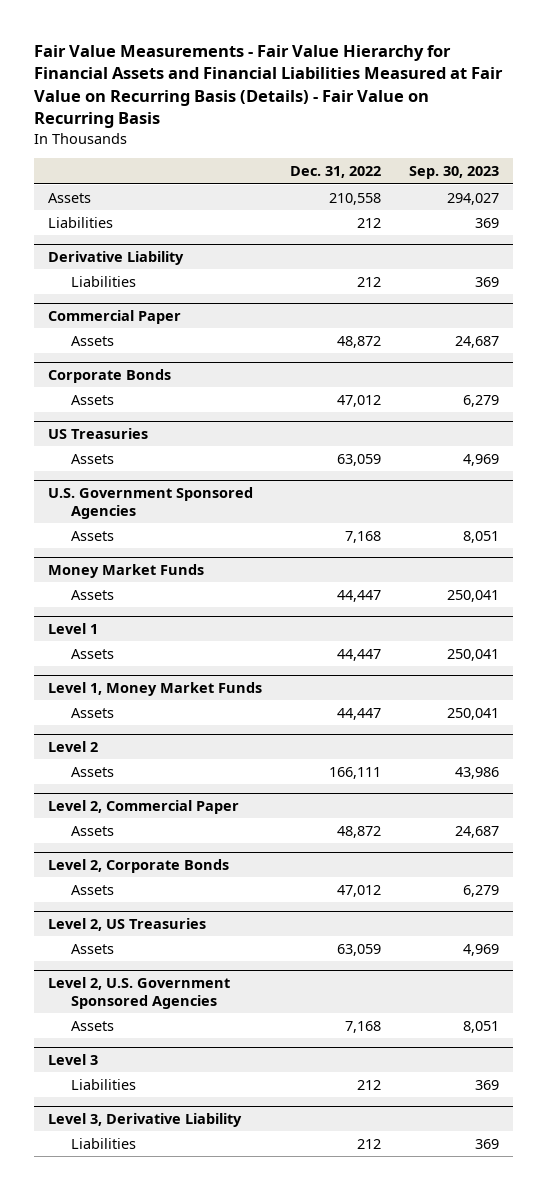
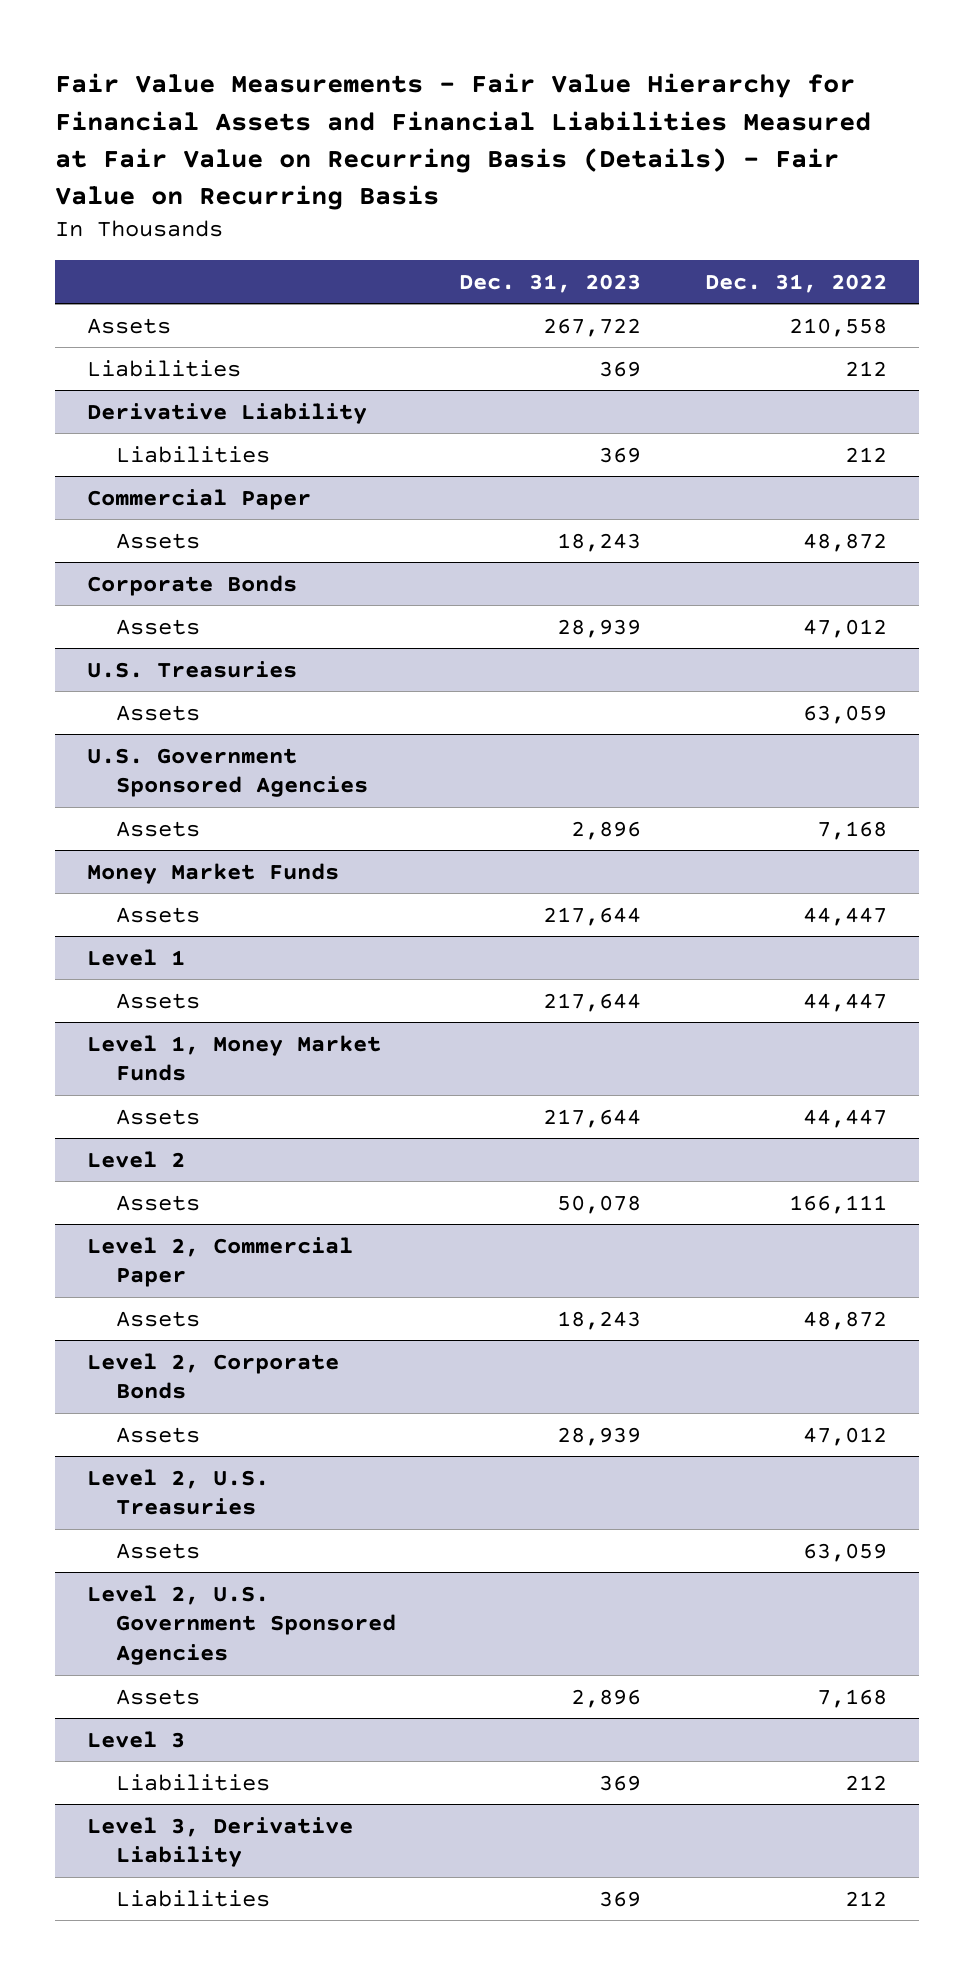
- | Dec. 31, 2022 | Sep. 30, 2023
+ | Dec. 31, 2023 | Dec. 31, 2022
- US Treasuries
+ U.S. Treasuries
- Level 2, US Treasuries
+ Level 2, U.S. Treasuries

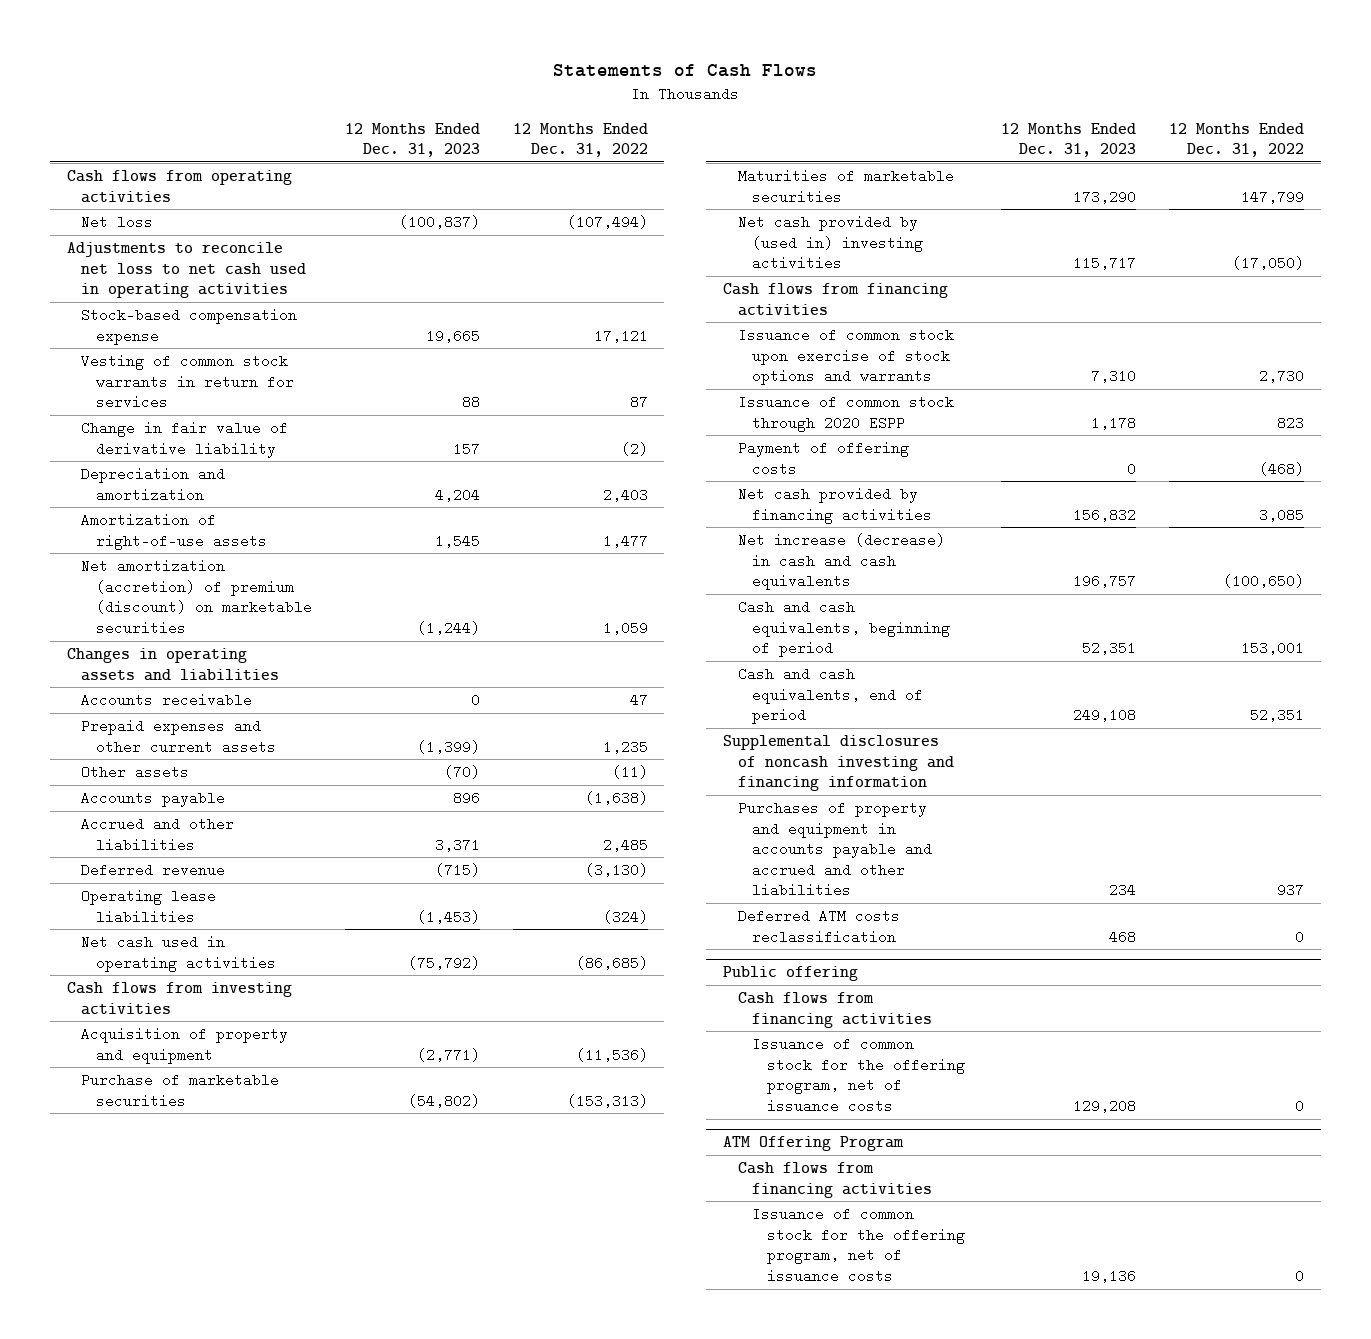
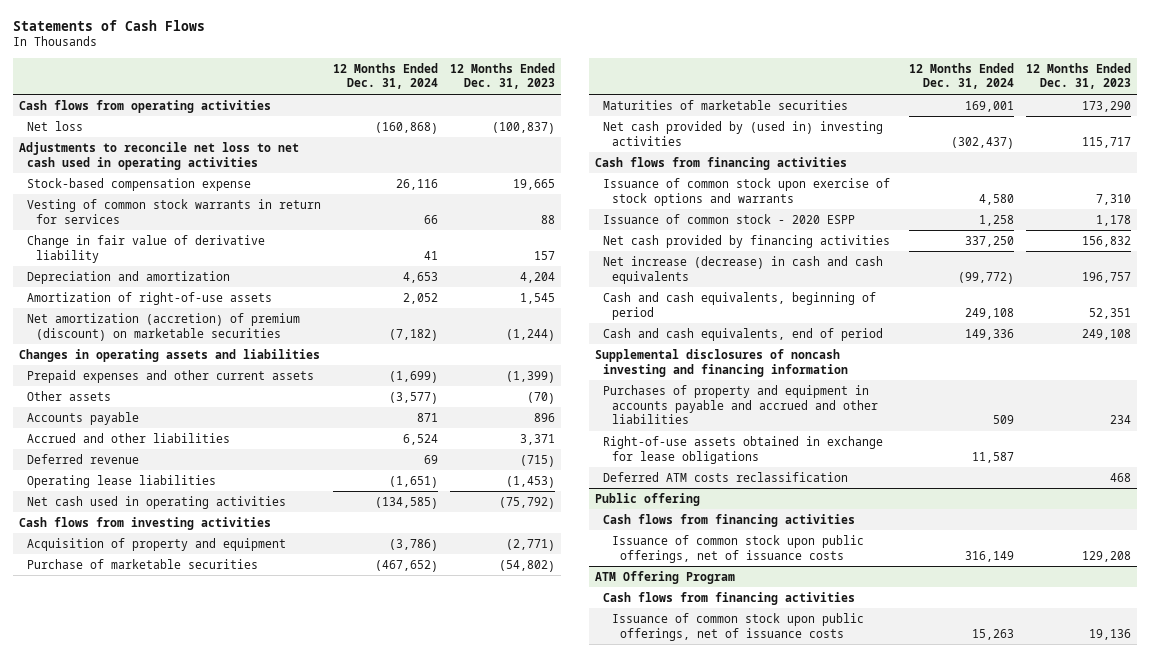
- | 12 Months Ended Dec. 31, 2023 | 12 Months Ended Dec. 31, 2022
+ | 12 Months Ended Dec. 31, 2024 | 12 Months Ended Dec. 31, 2023
- Accounts receivable | 0 | 47
- Issuance of common stock through 2020 ESPP | 1,178 | 823
- Payment of offering costs | 0 | (468)
+ Issuance of common stock - 2020 ESPP | 1,258 | 1,178
+ Right-of-use assets obtained in exchange for lease obligations | 11,587 |
@ Public offering
- Issuance of common stock for the offering program, net of issuance costs | 129,208 | 0
+ Issuance of common stock upon public offerings, net of issuance costs | 316,149 | 129,208
@ ATM Offering Program
- Issuance of common stock for the offering program, net of issuance costs | 19,136 | 0
+ Issuance of common stock upon public offerings, net of issuance costs | 15,263 | 19,136

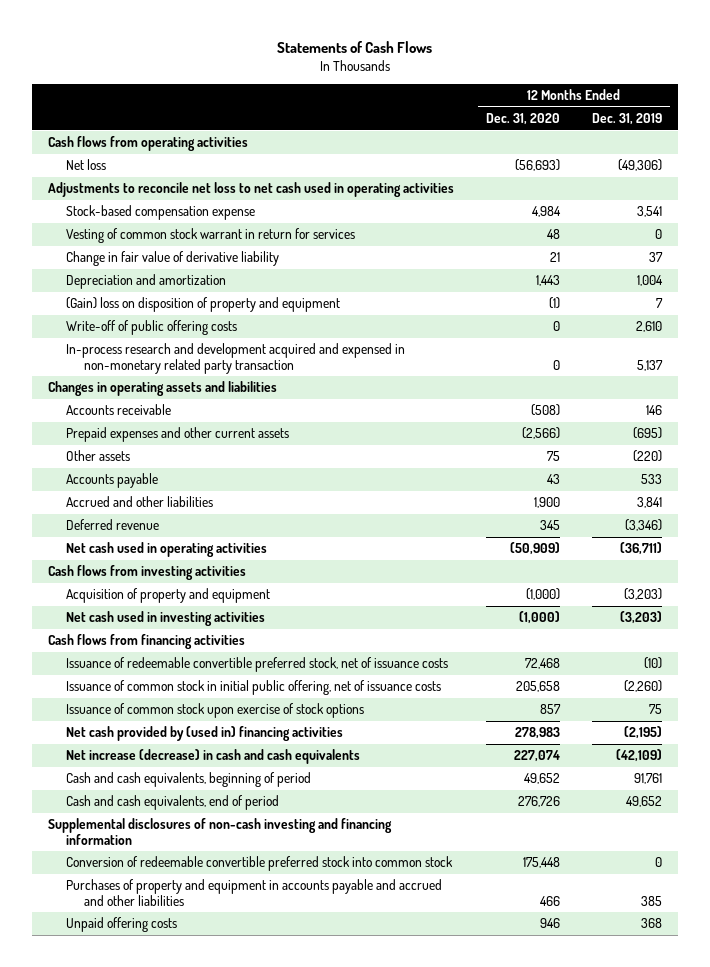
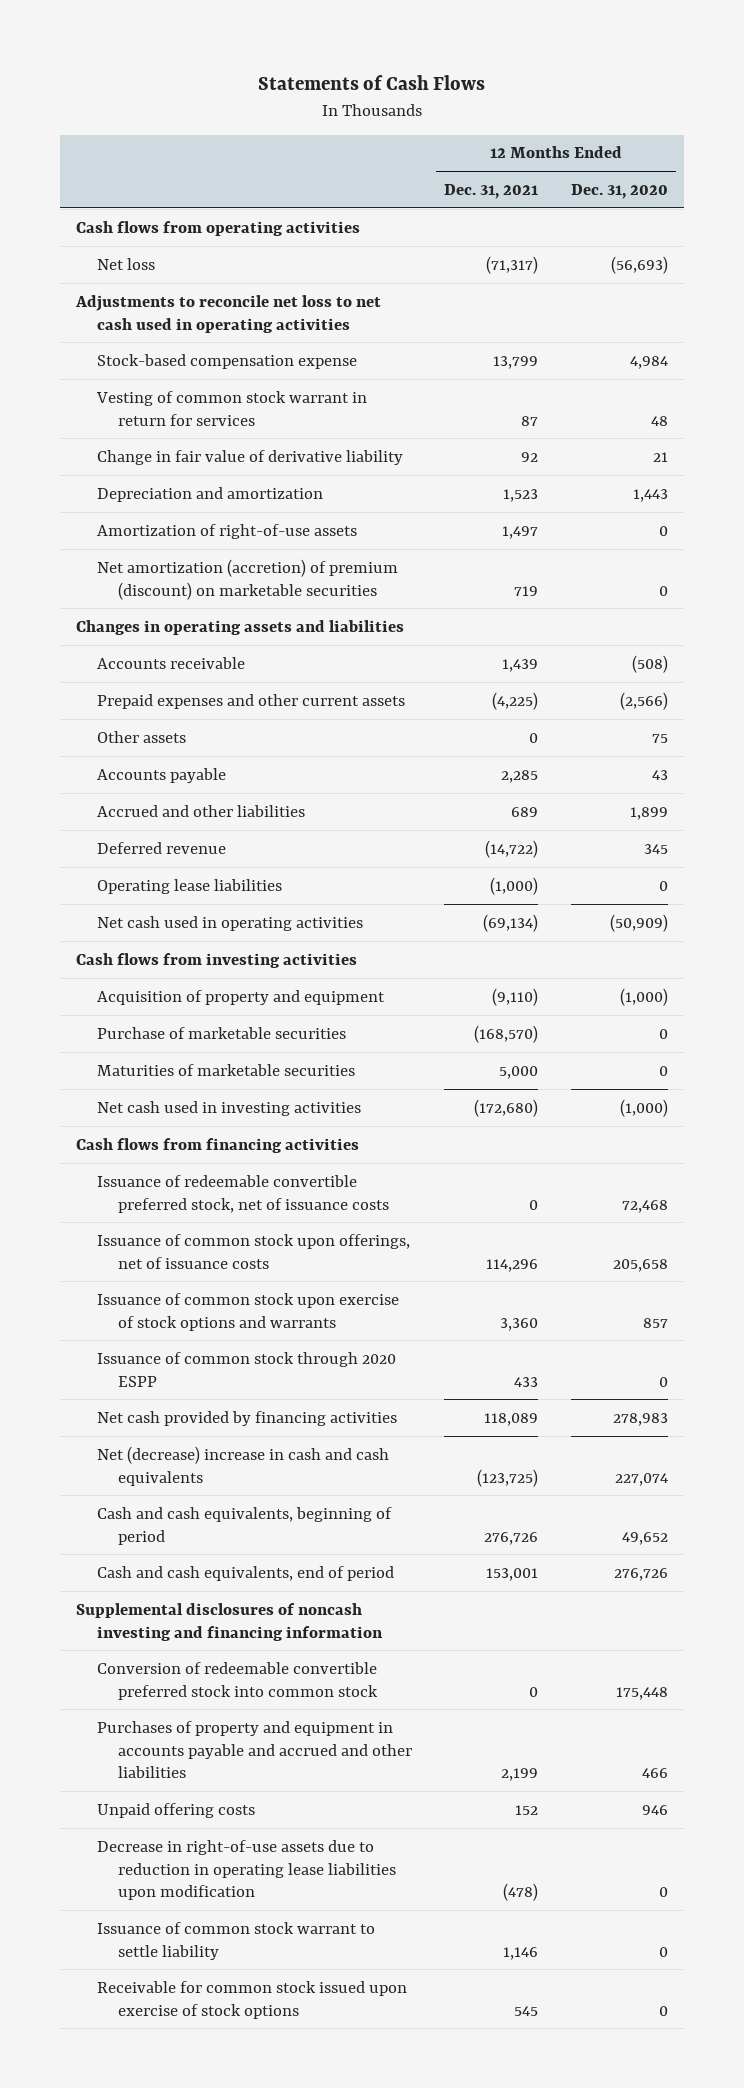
- | 12 Months Ended Dec. 31, 2020 | 12 Months Ended Dec. 31, 2019
+ | 12 Months Ended Dec. 31, 2021 | 12 Months Ended Dec. 31, 2020
- (Gain) loss on disposition of property and equipment | (1) | 7
- Write-off of public offering costs | 0 | 2,610
- In-process research and development acquired and expensed in non-monetary related party transaction | 0 | 5,137
+ Amortization of right-of-use assets | 1,497 | 0
+ Net amortization (accretion) of premium (discount) on marketable securities | 719 | 0
- Accrued and other liabilities | 1,900 | 3,841
+ Accrued and other liabilities | 689 | 1,899
+ Operating lease liabilities | (1,000) | 0
+ Purchase of marketable securities | (168,570) | 0
+ Maturities of marketable securities | 5,000 | 0
- Issuance of common stock in initial public offering, net of issuance costs | 205,658 | (2,260)
- Issuance of common stock upon exercise of stock options | 857 | 75
- Net cash provided by (used in) financing activities | 278,983 | (2,195)
- Net increase (decrease) in cash and cash equivalents | 227,074 | (42,109)
+ Issuance of common stock upon offerings, net of issuance costs | 114,296 | 205,658
+ Issuance of common stock upon exercise of stock options and warrants | 3,360 | 857
+ Issuance of common stock through 2020 ESPP | 433 | 0
+ Net cash provided by financing activities | 118,089 | 278,983
+ Net (decrease) increase in cash and cash equivalents | (123,725) | 227,074
- Supplemental disclosures of non-cash investing and financing information
+ Supplemental disclosures of noncash investing and financing information
+ Decrease in right-of-use assets due to reduction in operating lease liabilities upon modification | (478) | 0
+ Issuance of common stock warrant to settle liability | 1,146 | 0
+ Receivable for common stock issued upon exercise of stock options | 545 | 0

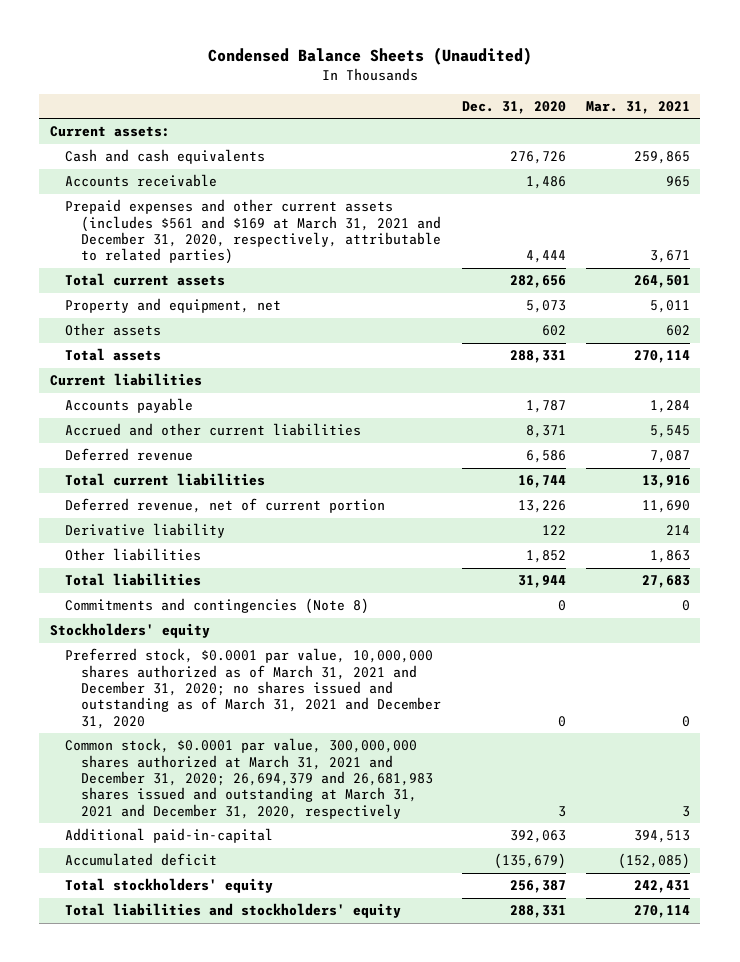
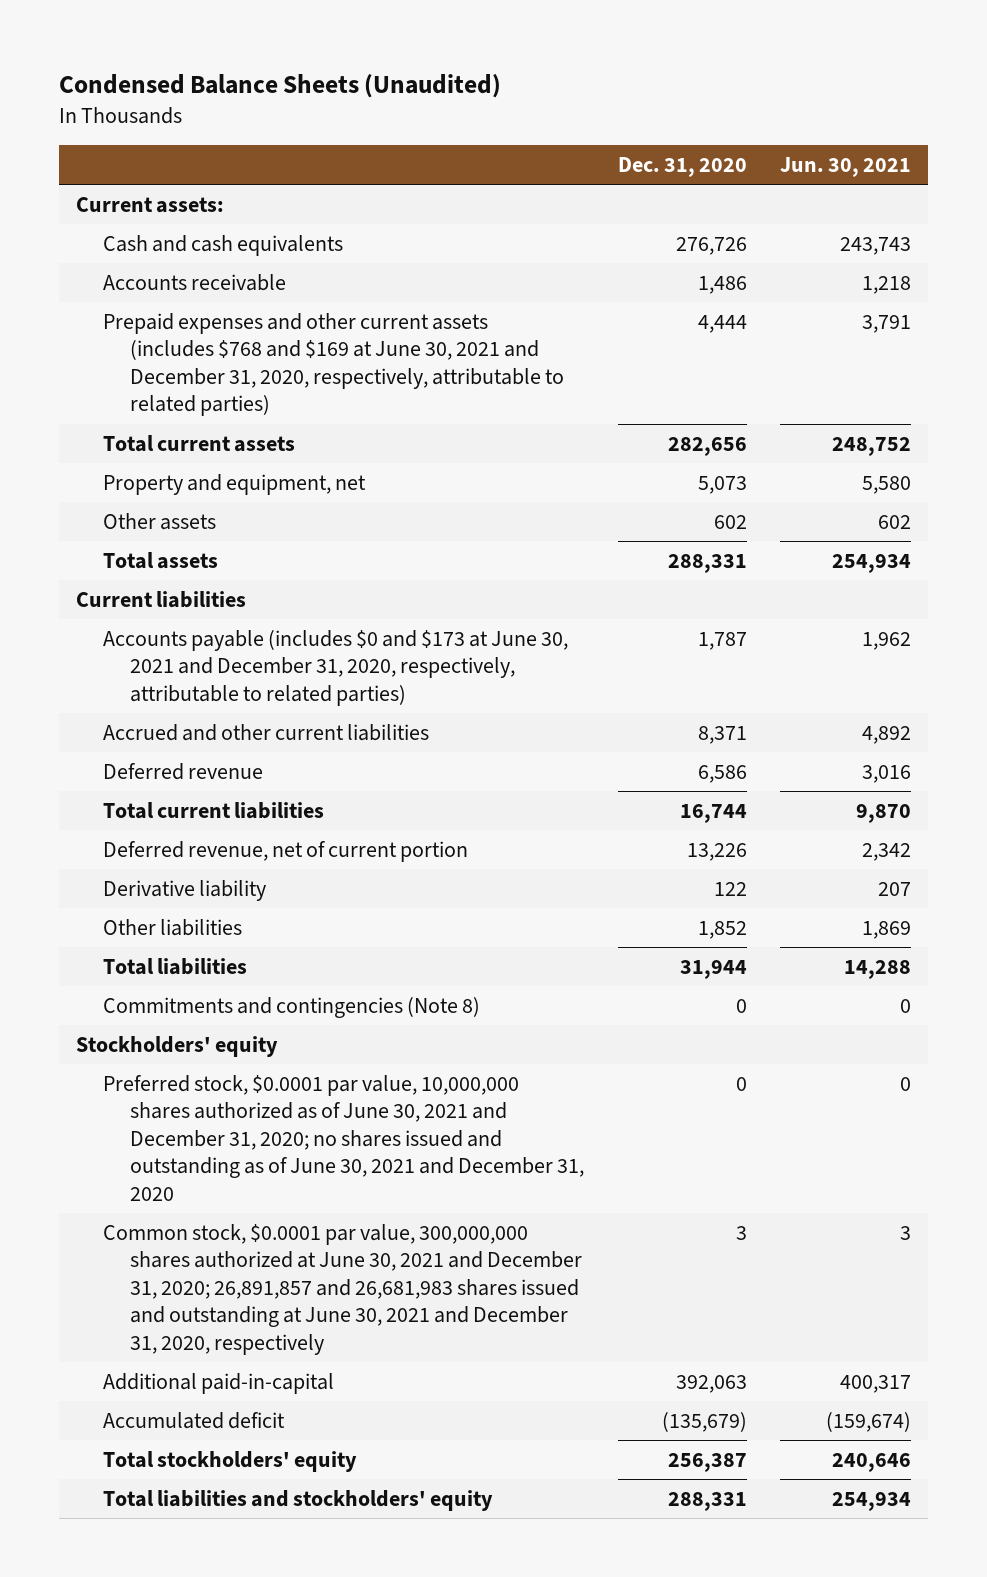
- | Dec. 31, 2020 | Mar. 31, 2021
+ | Dec. 31, 2020 | Jun. 30, 2021
- Prepaid expenses and other current assets (includes $561 and $169 at March 31, 2021 and December 31, 2020, respectively, attributable to related parties) | 4,444 | 3,671
+ Prepaid expenses and other current assets (includes $768 and $169 at June 30, 2021 and December 31, 2020, respectively, attributable to related parties) | 4,444 | 3,791
- Accounts payable | 1,787 | 1,284
+ Accounts payable (includes $0 and $173 at June 30, 2021 and December 31, 2020, respectively, attributable to related parties) | 1,787 | 1,962
- Preferred stock, $0.0001 par value, 10,000,000 shares authorized as of March 31, 2021 and December 31, 2020; no shares issued and outstanding as of March 31, 2021 and December 31, 2020 | 0 | 0
- Common stock, $0.0001 par value, 300,000,000 shares authorized at March 31, 2021 and December 31, 2020; 26,694,379 and 26,681,983 shares issued and outstanding at March 31, 2021 and December 31, 2020, respectively | 3 | 3
+ Preferred stock, $0.0001 par value, 10,000,000 shares authorized as of June 30, 2021 and December 31, 2020; no shares issued and outstanding as of June 30, 2021 and December 31, 2020 | 0 | 0
+ Common stock, $0.0001 par value, 300,000,000 shares authorized at June 30, 2021 and December 31, 2020; 26,891,857 and 26,681,983 shares issued and outstanding at June 30, 2021 and December 31, 2020, respectively | 3 | 3

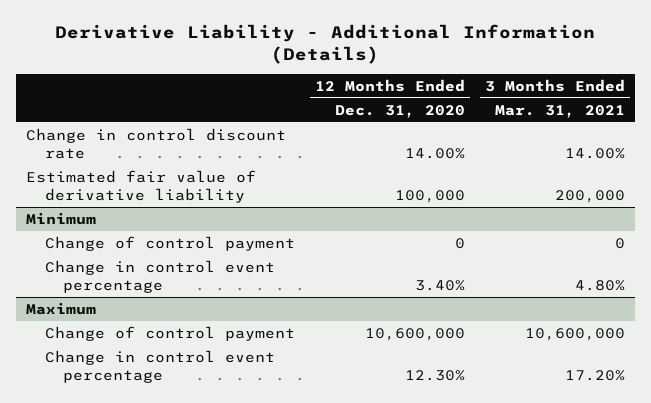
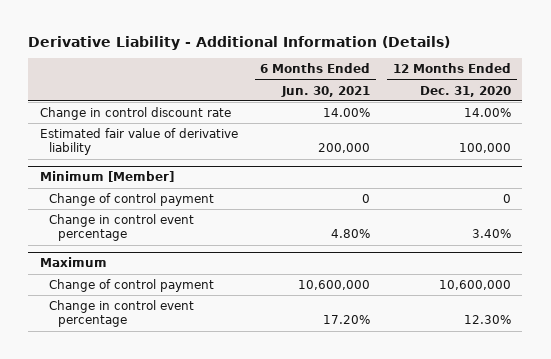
- | 12 Months Ended Dec. 31, 2020 | 3 Months Ended Mar. 31, 2021
+ | 6 Months Ended Jun. 30, 2021 | 12 Months Ended Dec. 31, 2020
- Minimum
+ Minimum [Member]

